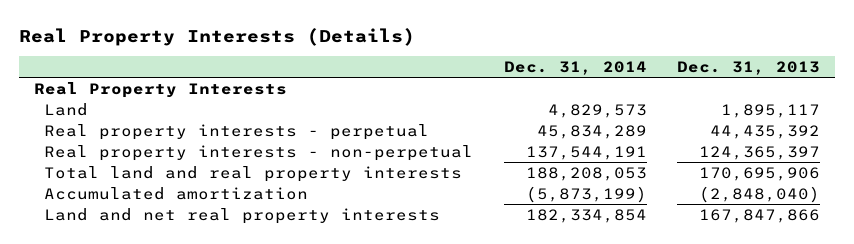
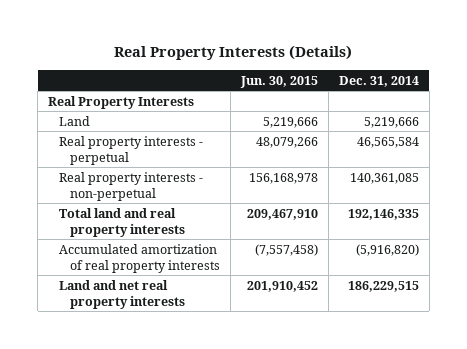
- | Dec. 31, 2014 | Dec. 31, 2013
+ | Jun. 30, 2015 | Dec. 31, 2014
- Land | 4,829,573 | 1,895,117
- Real property interests - perpetual | 45,834,289 | 44,435,392
- Real property interests - non-perpetual | 137,544,191 | 124,365,397
- Total land and real property interests | 188,208,053 | 170,695,906
- Accumulated amortization | (5,873,199) | (2,848,040)
- Land and net real property interests | 182,334,854 | 167,847,866
+ Land | 5,219,666 | 5,219,666
+ Real property interests - perpetual | 48,079,266 | 46,565,584
+ Real property interests - non-perpetual | 156,168,978 | 140,361,085
+ Total land and real property interests | 209,467,910 | 192,146,335
+ Accumulated amortization of real property interests | (7,557,458) | (5,916,820)
+ Land and net real property interests | 201,910,452 | 186,229,515

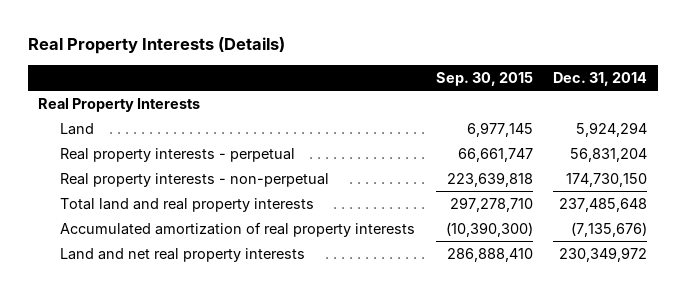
- | Jun. 30, 2015 | Dec. 31, 2014
+ | Sep. 30, 2015 | Dec. 31, 2014
- Land | 5,219,666 | 5,219,666
- Real property interests - perpetual | 48,079,266 | 46,565,584
- Real property interests - non-perpetual | 156,168,978 | 140,361,085
- Total land and real property interests | 209,467,910 | 192,146,335
- Accumulated amortization of real property interests | (7,557,458) | (5,916,820)
- Land and net real property interests | 201,910,452 | 186,229,515
+ Land | 6,977,145 | 5,924,294
+ Real property interests - perpetual | 66,661,747 | 56,831,204
+ Real property interests - non-perpetual | 223,639,818 | 174,730,150
+ Total land and real property interests | 297,278,710 | 237,485,648
+ Accumulated amortization of real property interests | (10,390,300) | (7,135,676)
+ Land and net real property interests | 286,888,410 | 230,349,972

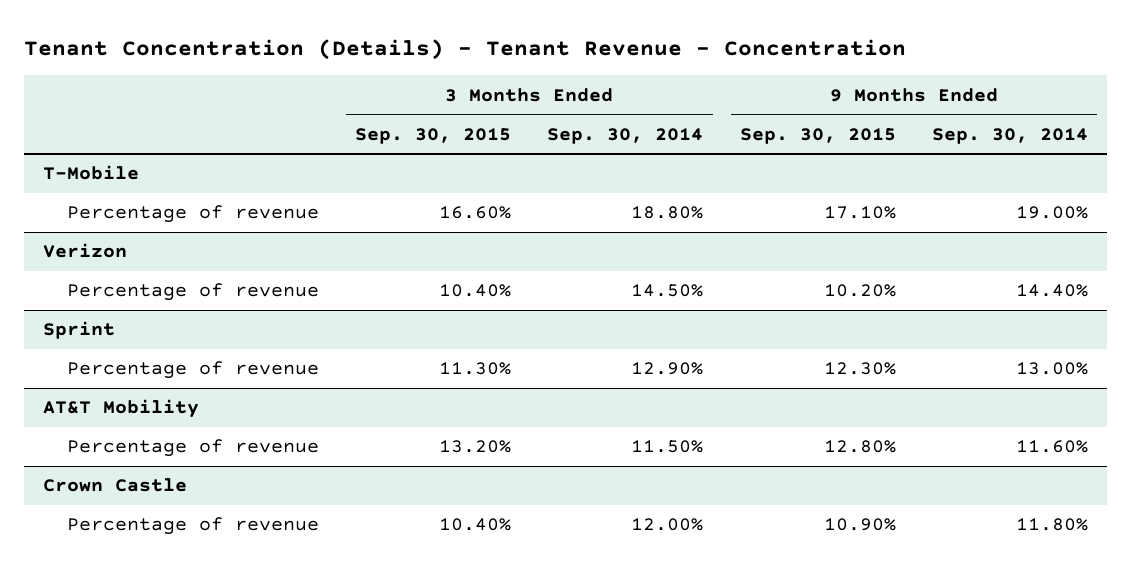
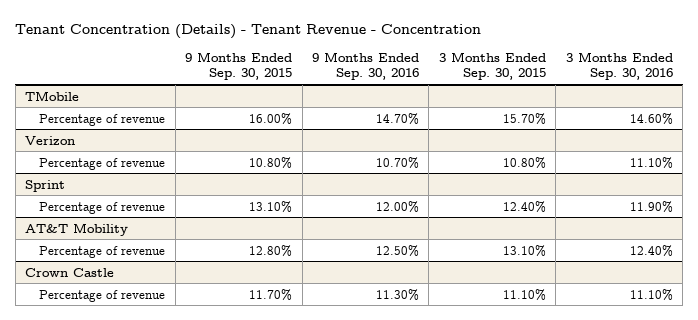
- | 3 Months Ended Sep. 30, 2015 | 3 Months Ended Sep. 30, 2014 | 9 Months Ended Sep. 30, 2015 | 9 Months Ended Sep. 30, 2014
+ | 9 Months Ended Sep. 30, 2015 | 9 Months Ended Sep. 30, 2016 | 3 Months Ended Sep. 30, 2015 | 3 Months Ended Sep. 30, 2016
- T-Mobile
- Percentage of revenue | 16.60% | 18.80% | 17.10% | 19.00%
+ TMobile
+ Percentage of revenue | 16.00% | 14.70% | 15.70% | 14.60%
@ Verizon
- Percentage of revenue | 10.40% | 14.50% | 10.20% | 14.40%
+ Percentage of revenue | 10.80% | 10.70% | 10.80% | 11.10%
@ Sprint
- Percentage of revenue | 11.30% | 12.90% | 12.30% | 13.00%
+ Percentage of revenue | 13.10% | 12.00% | 12.40% | 11.90%
@ AT&T Mobility
- Percentage of revenue | 13.20% | 11.50% | 12.80% | 11.60%
+ Percentage of revenue | 12.80% | 12.50% | 13.10% | 12.40%
@ Crown Castle
- Percentage of revenue | 10.40% | 12.00% | 10.90% | 11.80%
+ Percentage of revenue | 11.70% | 11.30% | 11.10% | 11.10%

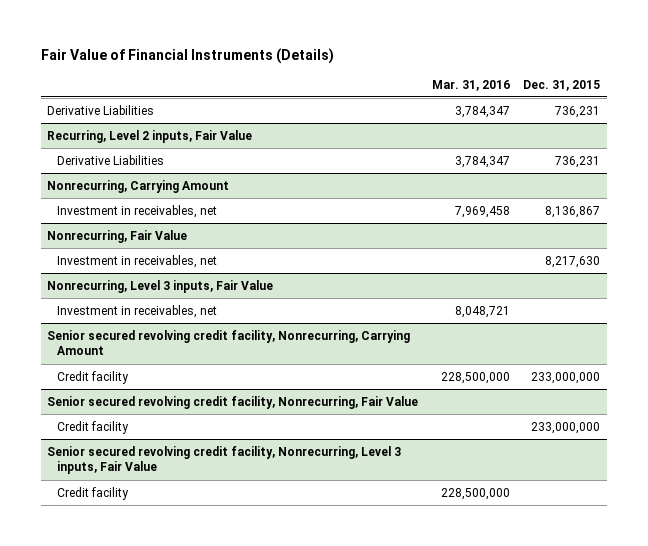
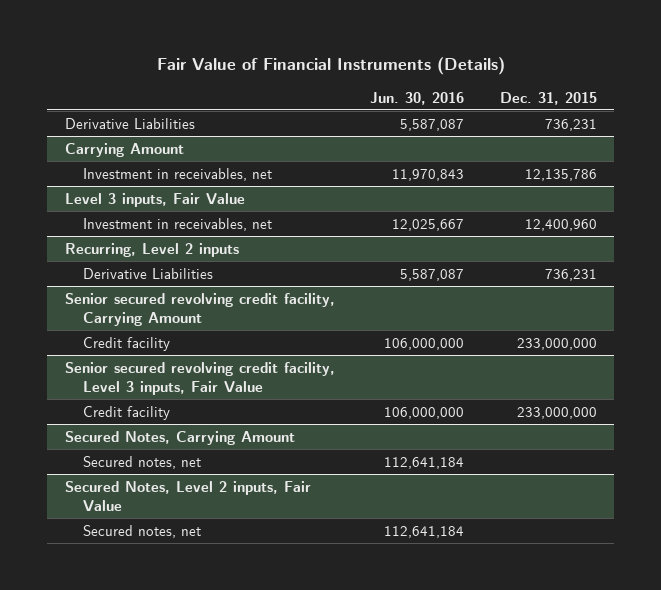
- | Mar. 31, 2016 | Dec. 31, 2015
+ | Jun. 30, 2016 | Dec. 31, 2015
- Recurring, Level 2 inputs, Fair Value
+ Carrying Amount
+ Investment in receivables, net | 11,970,843 | 12,135,786
+ Level 3 inputs, Fair Value
+ Investment in receivables, net | 12,025,667 | 12,400,960
+ Recurring, Level 2 inputs
- Nonrecurring, Carrying Amount
- Investment in receivables, net | 7,969,458 | 8,136,867
- Nonrecurring, Fair Value
- Investment in receivables, net | | 8,217,630
- Nonrecurring, Level 3 inputs, Fair Value
- Investment in receivables, net | 8,048,721 |
- Senior secured revolving credit facility, Nonrecurring, Carrying Amount
+ Senior secured revolving credit facility, Carrying Amount
- Senior secured revolving credit facility, Nonrecurring, Fair Value
+ Senior secured revolving credit facility, Level 3 inputs, Fair Value
- Senior secured revolving credit facility, Nonrecurring, Level 3 inputs, Fair Value
- Credit facility | 228,500,000 |
+ Secured Notes, Carrying Amount
+ Secured notes, net | 112,641,184 |
+ Secured Notes, Level 2 inputs, Fair Value
+ Secured notes, net | 112,641,184 |

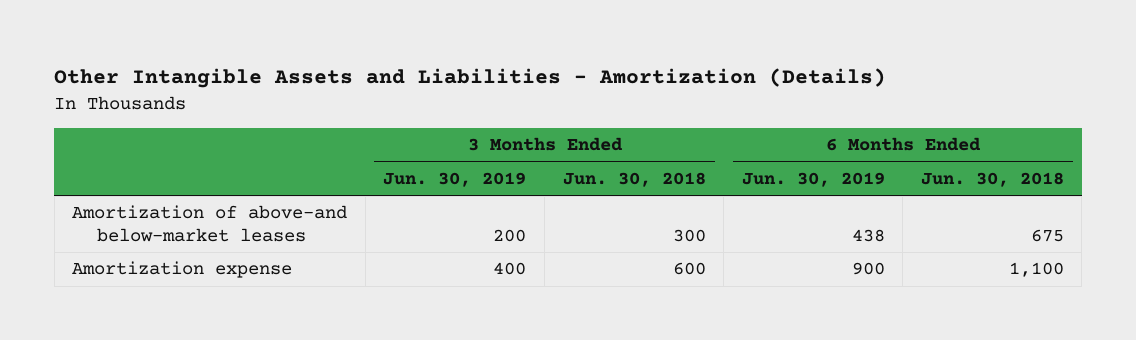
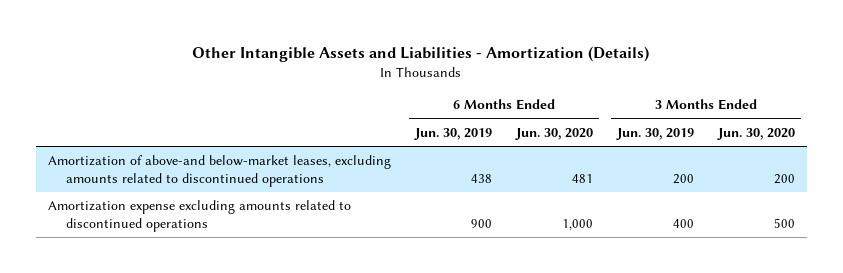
- | 3 Months Ended Jun. 30, 2019 | 3 Months Ended Jun. 30, 2018 | 6 Months Ended Jun. 30, 2019 | 6 Months Ended Jun. 30, 2018
+ | 6 Months Ended Jun. 30, 2019 | 6 Months Ended Jun. 30, 2020 | 3 Months Ended Jun. 30, 2019 | 3 Months Ended Jun. 30, 2020
- Amortization of above-and below-market leases | 200 | 300 | 438 | 675
- Amortization expense | 400 | 600 | 900 | 1,100
+ Amortization of above-and below-market leases, excluding amounts related to discontinued operations | 438 | 481 | 200 | 200
+ Amortization expense excluding amounts related to discontinued operations | 900 | 1,000 | 400 | 500

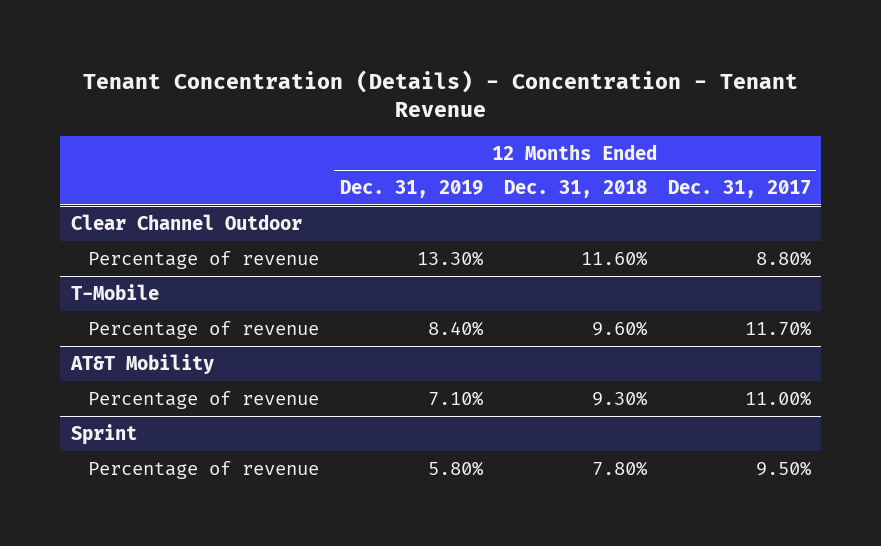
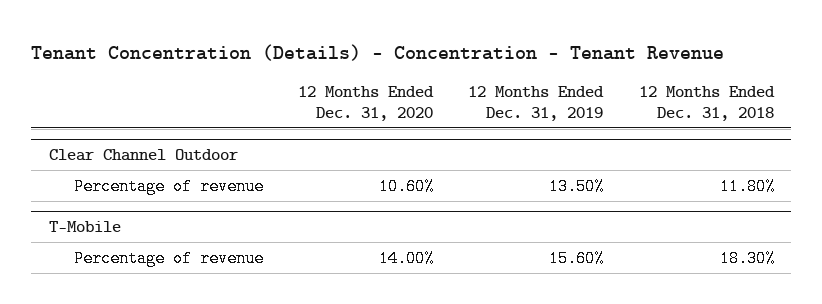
- | 12 Months Ended Dec. 31, 2019 | 12 Months Ended Dec. 31, 2018 | 12 Months Ended Dec. 31, 2017
+ | 12 Months Ended Dec. 31, 2020 | 12 Months Ended Dec. 31, 2019 | 12 Months Ended Dec. 31, 2018
@ Clear Channel Outdoor
- Percentage of revenue | 13.30% | 11.60% | 8.80%
+ Percentage of revenue | 10.60% | 13.50% | 11.80%
@ T-Mobile
- Percentage of revenue | 8.40% | 9.60% | 11.70%
- AT&T Mobility
- Percentage of revenue | 7.10% | 9.30% | 11.00%
- Sprint
- Percentage of revenue | 5.80% | 7.80% | 9.50%
@ T-Mobile
+ Percentage of revenue | 14.00% | 15.60% | 18.30%

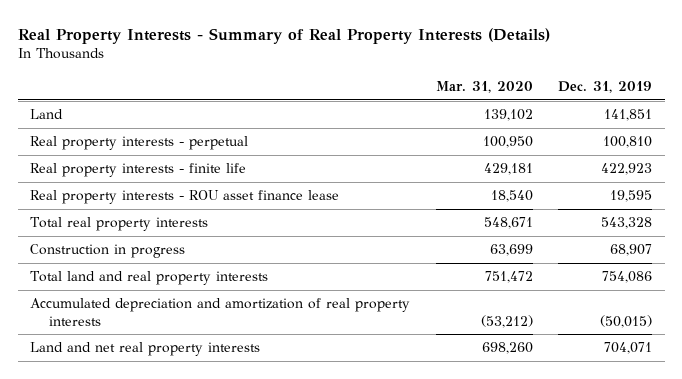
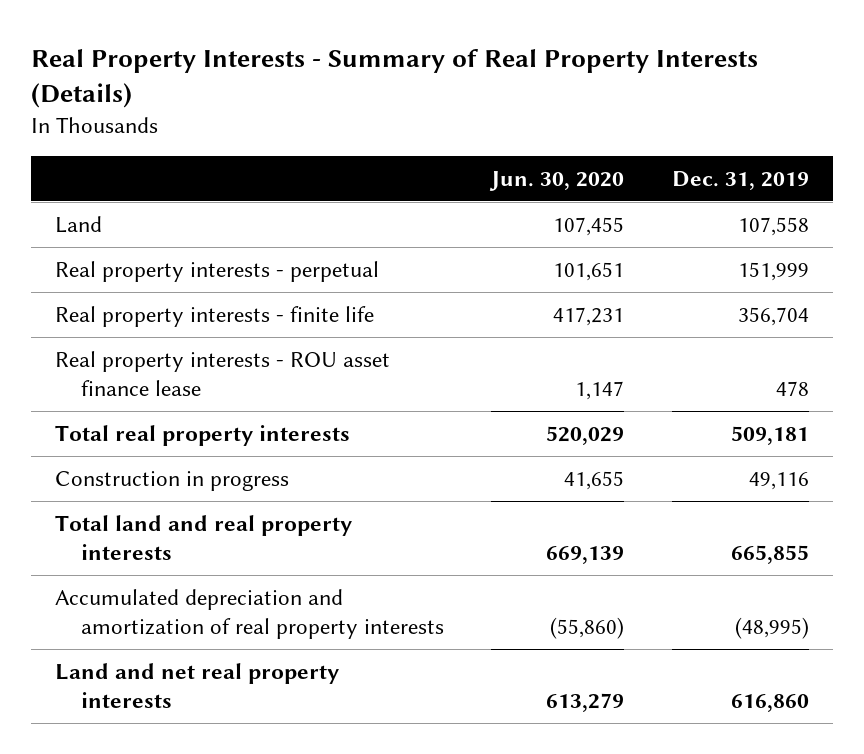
- | Mar. 31, 2020 | Dec. 31, 2019
+ | Jun. 30, 2020 | Dec. 31, 2019
- Land | 139,102 | 141,851
- Real property interests - perpetual | 100,950 | 100,810
- Real property interests - finite life | 429,181 | 422,923
- Real property interests - ROU asset finance lease | 18,540 | 19,595
- Total real property interests | 548,671 | 543,328
- Construction in progress | 63,699 | 68,907
- Total land and real property interests | 751,472 | 754,086
- Accumulated depreciation and amortization of real property interests | (53,212) | (50,015)
- Land and net real property interests | 698,260 | 704,071
+ Land | 107,455 | 107,558
+ Real property interests - perpetual | 101,651 | 151,999
+ Real property interests - finite life | 417,231 | 356,704
+ Real property interests - ROU asset finance lease | 1,147 | 478
+ Total real property interests | 520,029 | 509,181
+ Construction in progress | 41,655 | 49,116
+ Total land and real property interests | 669,139 | 665,855
+ Accumulated depreciation and amortization of real property interests | (55,860) | (48,995)
+ Land and net real property interests | 613,279 | 616,860

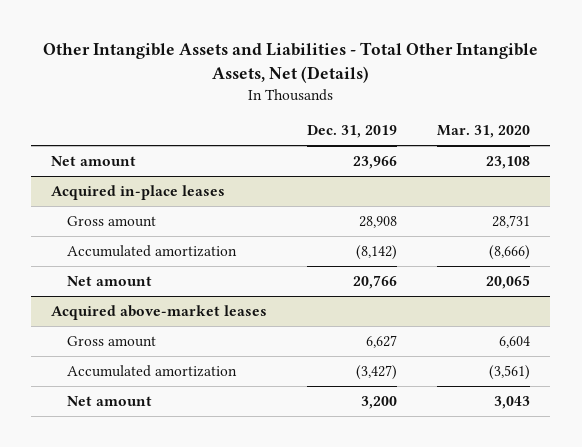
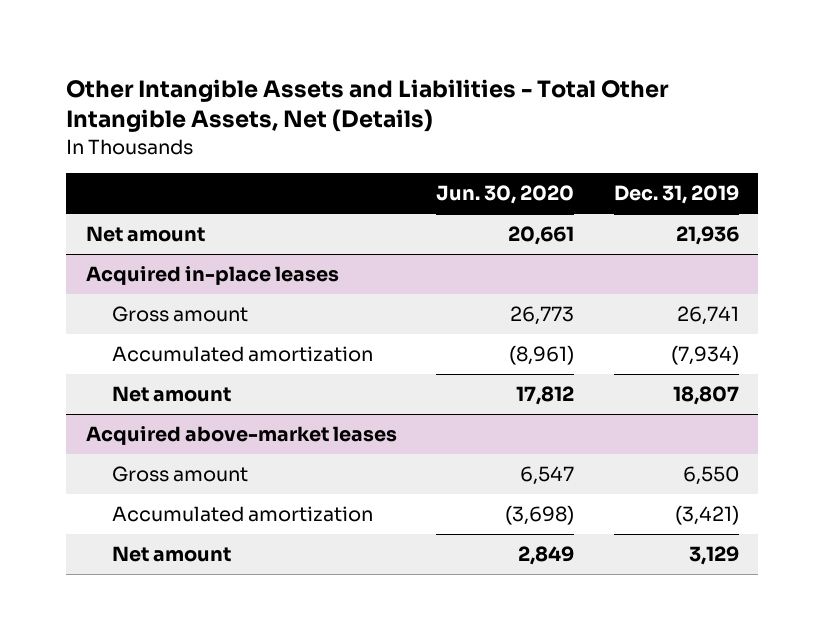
- | Dec. 31, 2019 | Mar. 31, 2020
+ | Jun. 30, 2020 | Dec. 31, 2019
- Net amount | 23,966 | 23,108
+ Net amount | 20,661 | 21,936
@ Acquired in-place leases
- Gross amount | 28,908 | 28,731
- Accumulated amortization | (8,142) | (8,666)
- Net amount | 20,766 | 20,065
+ Gross amount | 26,773 | 26,741
+ Accumulated amortization | (8,961) | (7,934)
+ Net amount | 17,812 | 18,807
@ Acquired above-market leases
- Gross amount | 6,627 | 6,604
- Accumulated amortization | (3,427) | (3,561)
- Net amount | 3,200 | 3,043
+ Gross amount | 6,547 | 6,550
+ Accumulated amortization | (3,698) | (3,421)
+ Net amount | 2,849 | 3,129

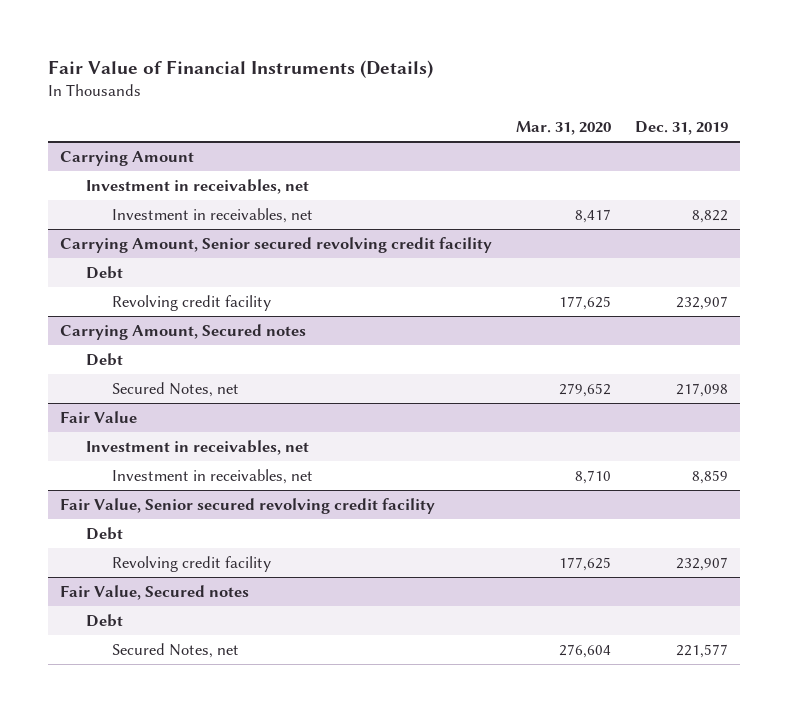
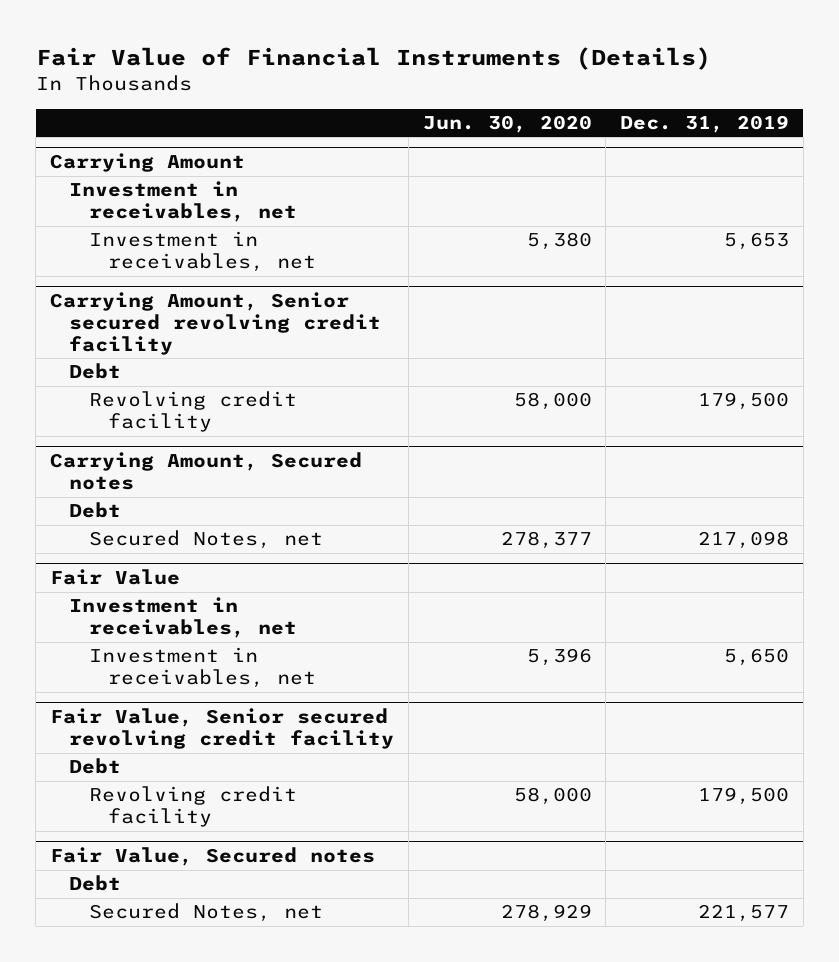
- | Mar. 31, 2020 | Dec. 31, 2019
+ | Jun. 30, 2020 | Dec. 31, 2019
@ Carrying Amount
- Investment in receivables, net | 8,417 | 8,822
+ Investment in receivables, net | 5,380 | 5,653
@ Carrying Amount, Senior secured revolving credit facility
- Revolving credit facility | 177,625 | 232,907
+ Revolving credit facility | 58,000 | 179,500
@ Fair Value
- Investment in receivables, net | 8,710 | 8,859
+ Investment in receivables, net | 5,396 | 5,650
@ Fair Value, Senior secured revolving credit facility
- Revolving credit facility | 177,625 | 232,907
+ Revolving credit facility | 58,000 | 179,500

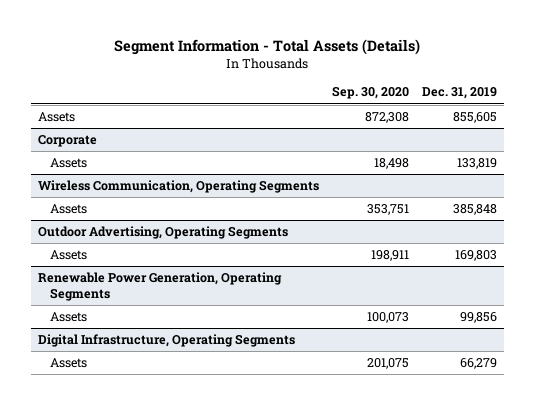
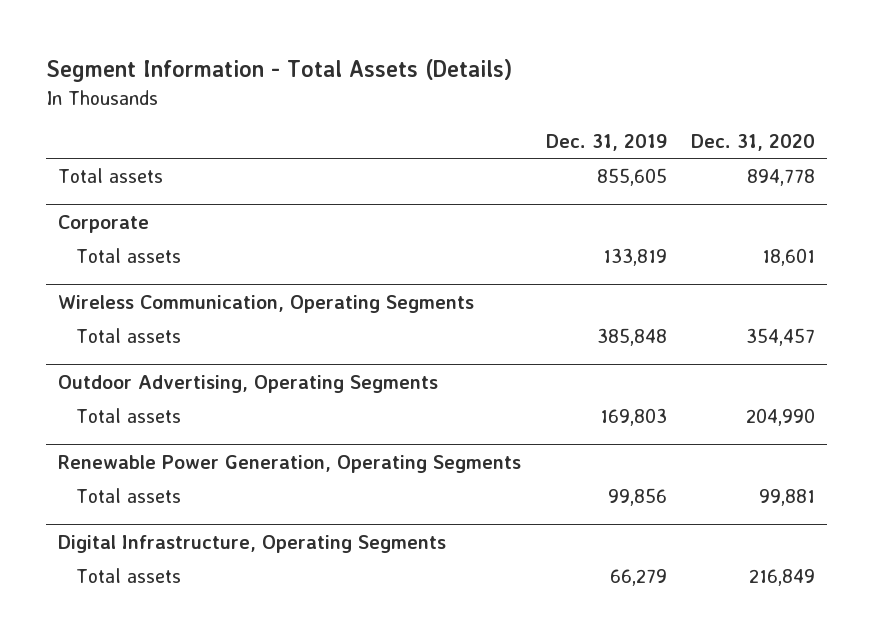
- | Sep. 30, 2020 | Dec. 31, 2019
+ | Dec. 31, 2019 | Dec. 31, 2020
- Assets | 872,308 | 855,605
+ Total assets | 855,605 | 894,778
@ Corporate
- Assets | 18,498 | 133,819
+ Total assets | 133,819 | 18,601
@ Wireless Communication, Operating Segments
- Assets | 353,751 | 385,848
+ Total assets | 385,848 | 354,457
@ Outdoor Advertising, Operating Segments
- Assets | 198,911 | 169,803
+ Total assets | 169,803 | 204,990
@ Renewable Power Generation, Operating Segments
- Assets | 100,073 | 99,856
+ Total assets | 99,856 | 99,881
@ Digital Infrastructure, Operating Segments
- Assets | 201,075 | 66,279
+ Total assets | 66,279 | 216,849

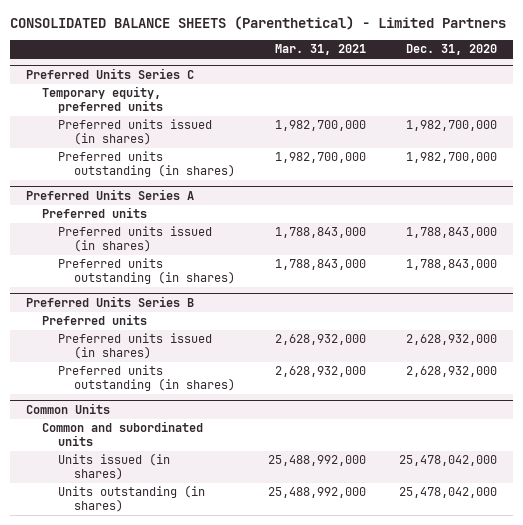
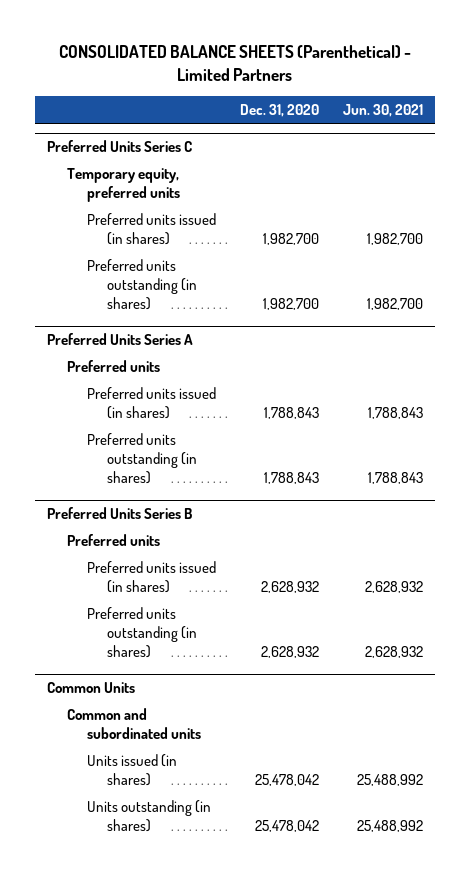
- | Mar. 31, 2021 | Dec. 31, 2020
+ | Dec. 31, 2020 | Jun. 30, 2021
@ Preferred Units Series C
- Preferred units issued (in shares) | 1,982,700,000 | 1,982,700,000
- Preferred units outstanding (in shares) | 1,982,700,000 | 1,982,700,000
+ Preferred units issued (in shares) | 1,982,700 | 1,982,700
+ Preferred units outstanding (in shares) | 1,982,700 | 1,982,700
@ Preferred Units Series A
- Preferred units issued (in shares) | 1,788,843,000 | 1,788,843,000
- Preferred units outstanding (in shares) | 1,788,843,000 | 1,788,843,000
+ Preferred units issued (in shares) | 1,788,843 | 1,788,843
+ Preferred units outstanding (in shares) | 1,788,843 | 1,788,843
@ Preferred Units Series B
- Preferred units issued (in shares) | 2,628,932,000 | 2,628,932,000
- Preferred units outstanding (in shares) | 2,628,932,000 | 2,628,932,000
+ Preferred units issued (in shares) | 2,628,932 | 2,628,932
+ Preferred units outstanding (in shares) | 2,628,932 | 2,628,932
@ Common Units
- Units issued (in shares) | 25,488,992,000 | 25,478,042,000
- Units outstanding (in shares) | 25,488,992,000 | 25,478,042,000
+ Units issued (in shares) | 25,478,042 | 25,488,992
+ Units outstanding (in shares) | 25,478,042 | 25,488,992

